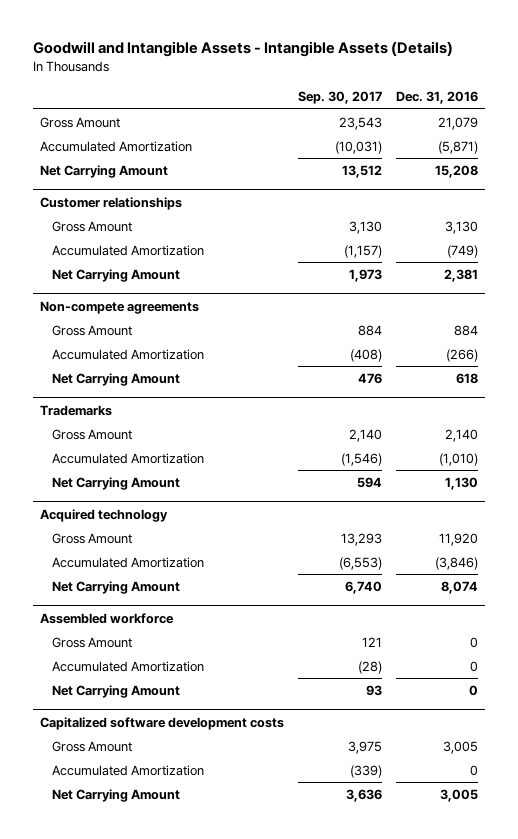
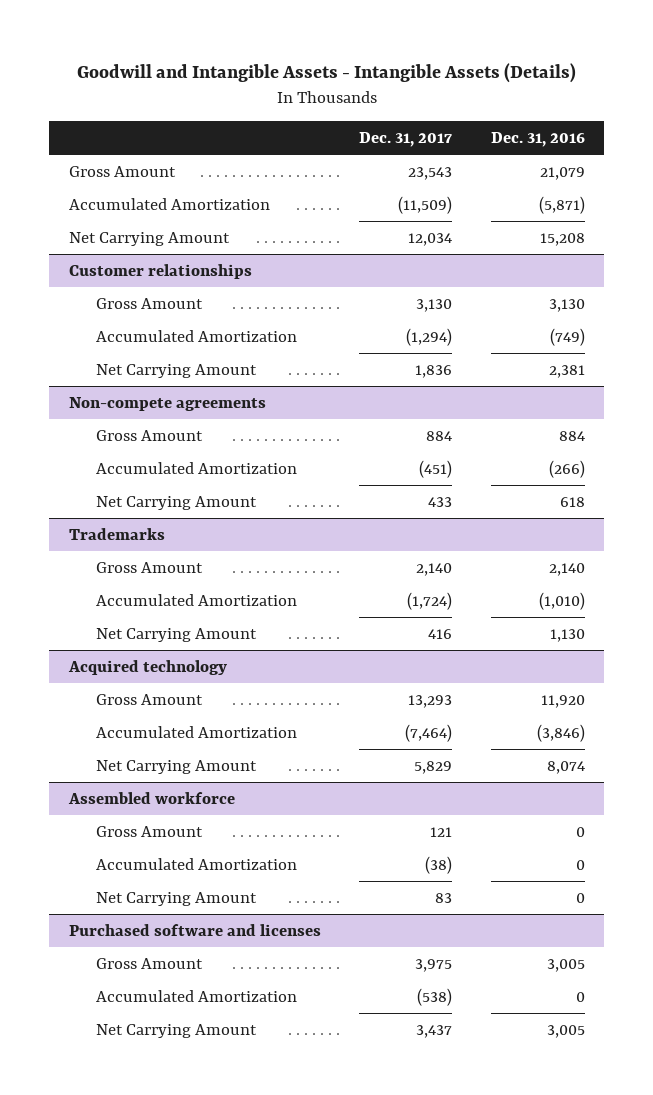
- | Sep. 30, 2017 | Dec. 31, 2016
+ | Dec. 31, 2017 | Dec. 31, 2016
- Capitalized software development costs
+ Purchased software and licenses

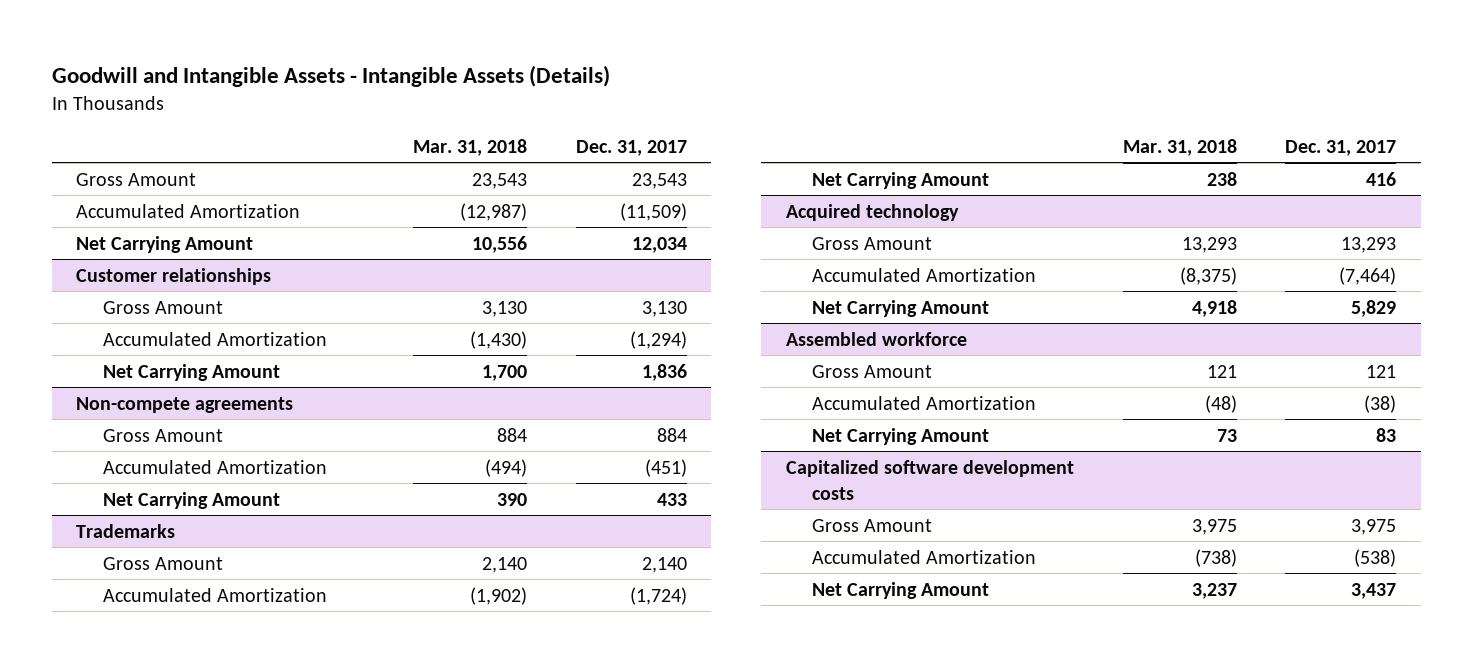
- | Dec. 31, 2017 | Dec. 31, 2016
+ | Mar. 31, 2018 | Dec. 31, 2017
- Purchased software and licenses
+ Capitalized software development costs

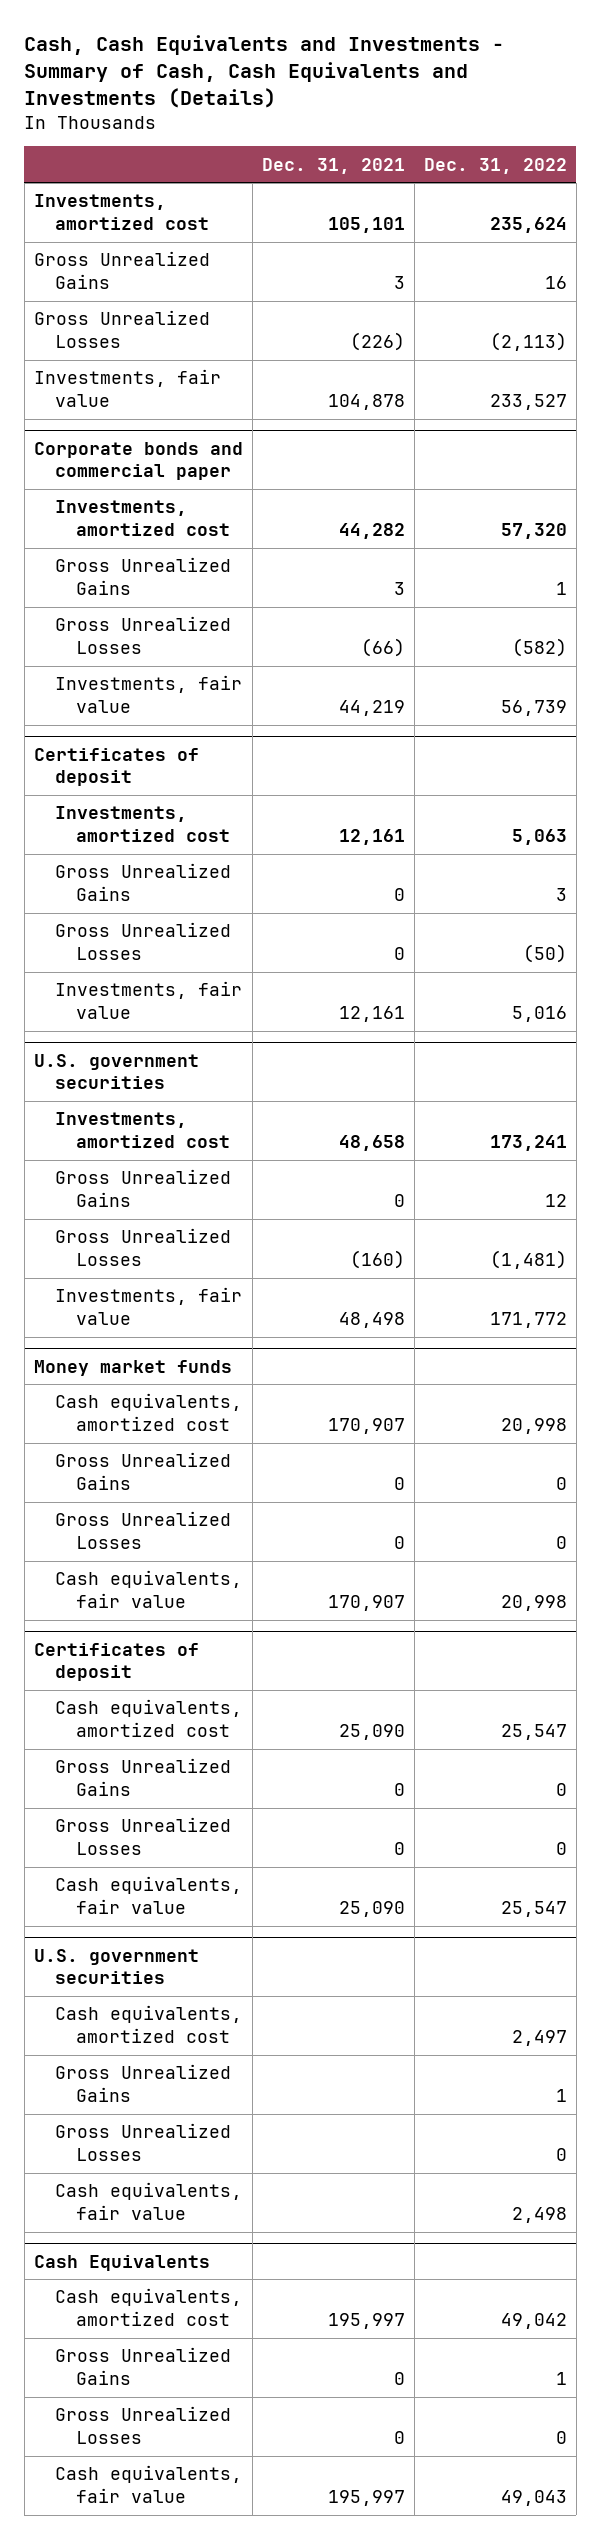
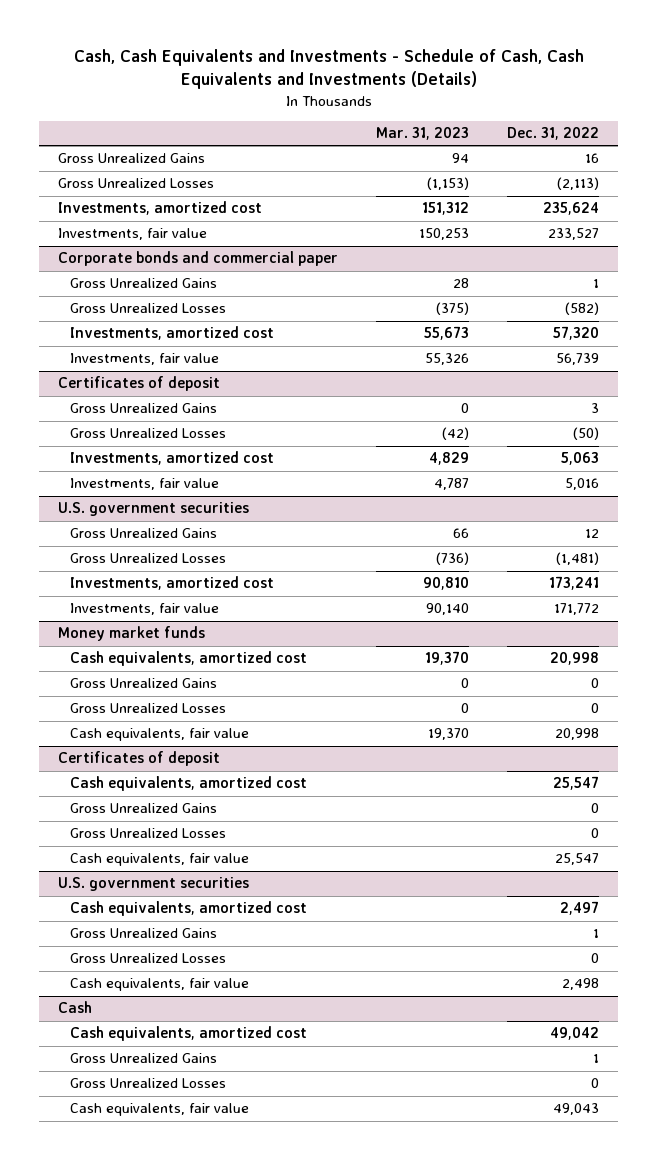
- Cash, Cash Equivalents and Investments - Summary of Cash, Cash Equivalents and Investments (Details)
+ Cash, Cash Equivalents and Investments - Schedule of Cash, Cash Equivalents and Investments (Details)
- | Dec. 31, 2021 | Dec. 31, 2022
+ | Mar. 31, 2023 | Dec. 31, 2022
moved down: Investments, amortized cost | 151,312 | 235,624
@ Corporate bonds and commercial paper
moved down: Investments, amortized cost | 55,673 | 57,320
@ Certificates of deposit
moved down: Investments, amortized cost | 4,829 | 5,063
@ U.S. government securities
moved down: Investments, amortized cost | 90,810 | 173,241
- Cash Equivalents
+ Cash

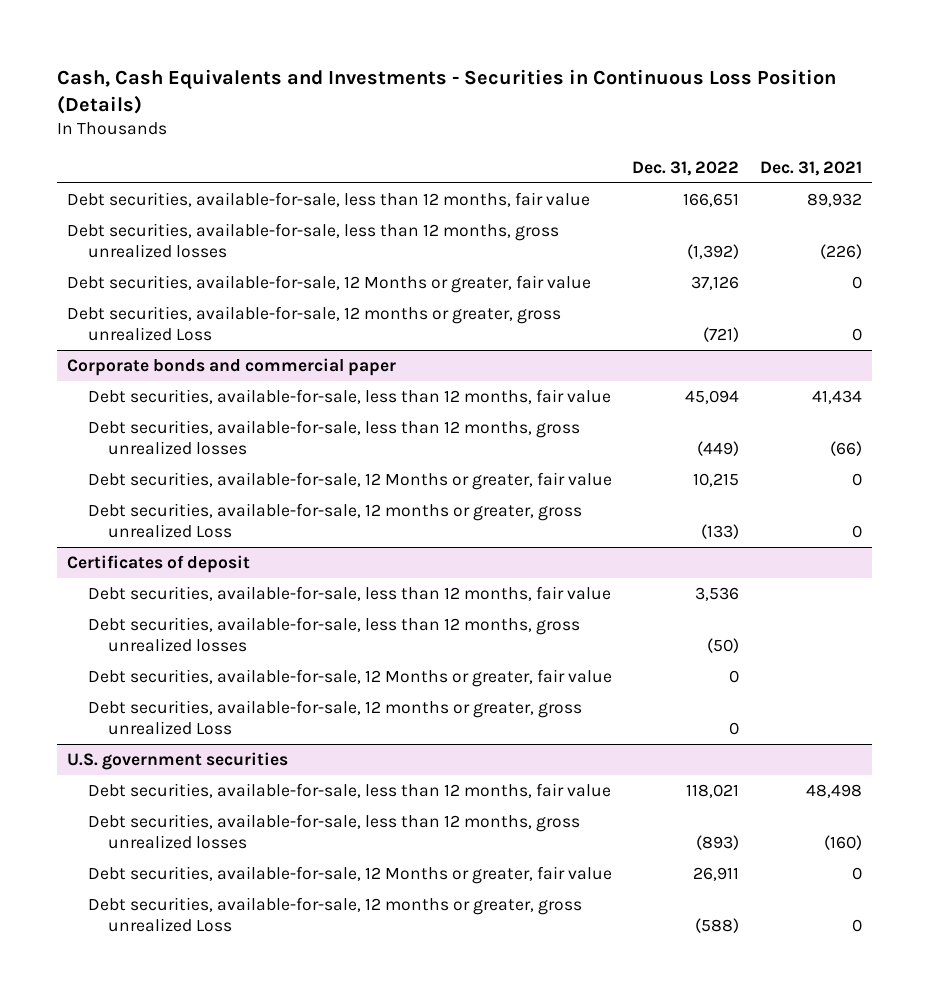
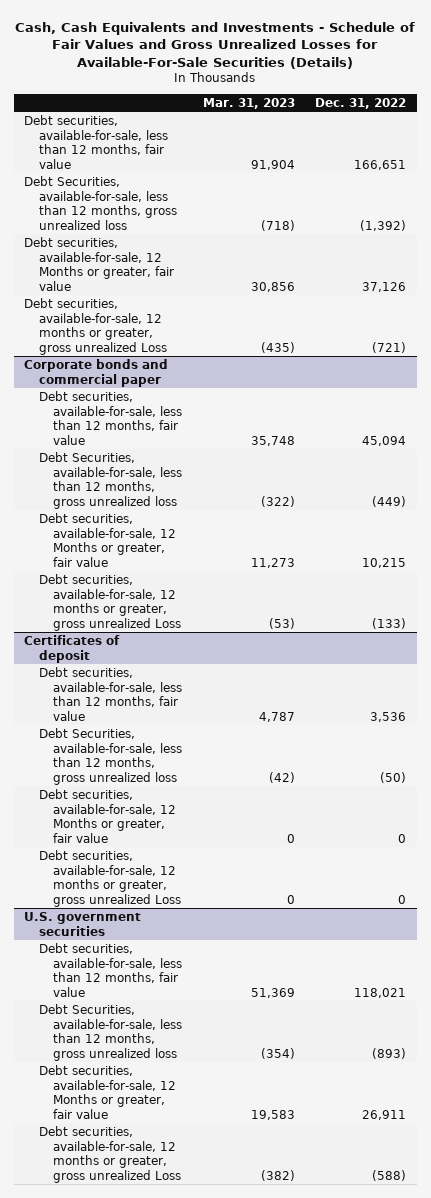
- Cash, Cash Equivalents and Investments - Securities in Continuous Loss Position (Details)
+ Cash, Cash Equivalents and Investments - Schedule of Fair Values and Gross Unrealized Losses for Available-For-Sale Securities (Details)
- | Dec. 31, 2022 | Dec. 31, 2021
+ | Mar. 31, 2023 | Dec. 31, 2022
- Debt securities, available-for-sale, less than 12 months, gross unrealized losses | (1,392) | (226)
+ Debt Securities, available-for-sale, less than 12 months, gross unrealized loss | (718) | (1,392)
@ Corporate bonds and commercial paper
- Debt securities, available-for-sale, less than 12 months, gross unrealized losses | (449) | (66)
+ Debt Securities, available-for-sale, less than 12 months, gross unrealized loss | (322) | (449)
@ Certificates of deposit
- Debt securities, available-for-sale, less than 12 months, gross unrealized losses | (50) |
+ Debt Securities, available-for-sale, less than 12 months, gross unrealized loss | (42) | (50)
@ U.S. government securities
- Debt securities, available-for-sale, less than 12 months, gross unrealized losses | (893) | (160)
+ Debt Securities, available-for-sale, less than 12 months, gross unrealized loss | (354) | (893)

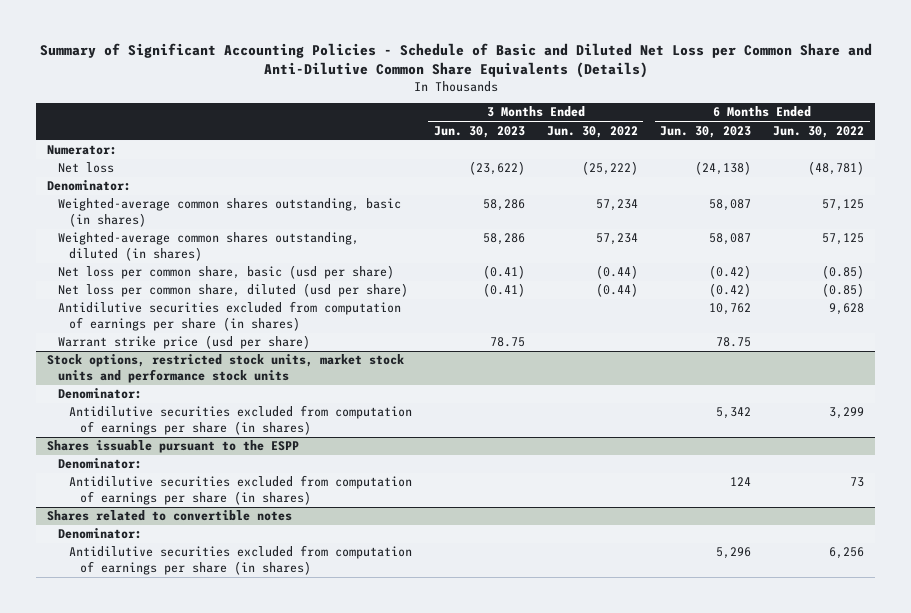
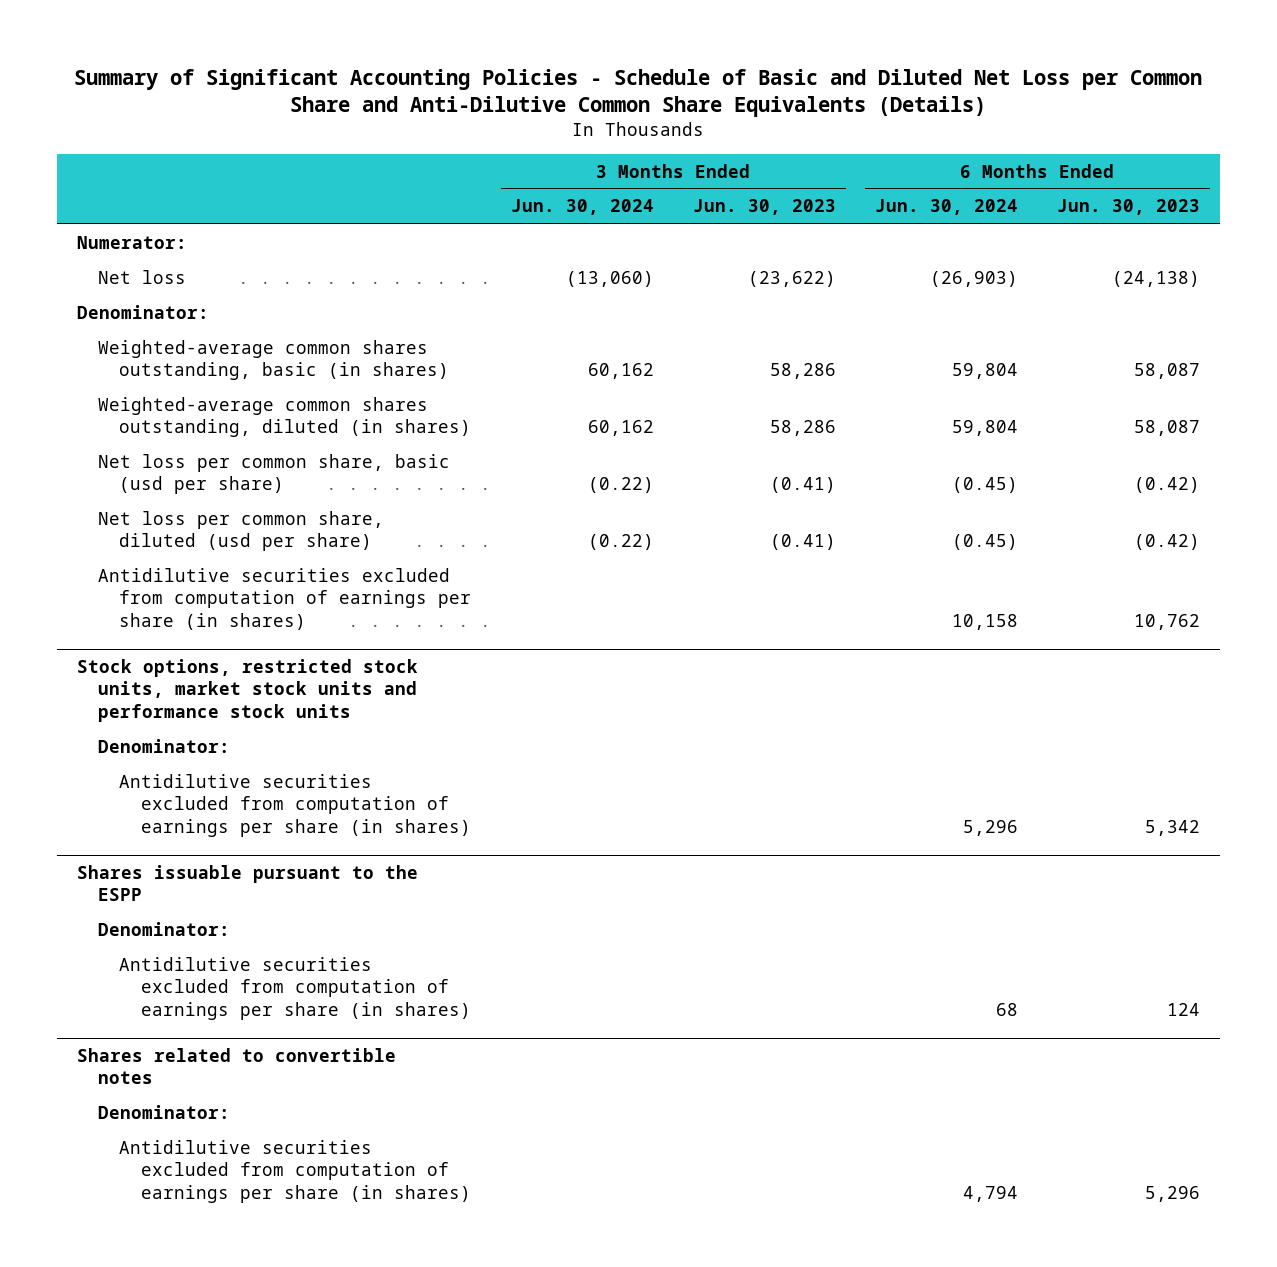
- | 3 Months Ended Jun. 30, 2023 | 3 Months Ended Jun. 30, 2022 | 6 Months Ended Jun. 30, 2023 | 6 Months Ended Jun. 30, 2022
+ | 3 Months Ended Jun. 30, 2024 | 3 Months Ended Jun. 30, 2023 | 6 Months Ended Jun. 30, 2024 | 6 Months Ended Jun. 30, 2023
- Warrant strike price (usd per share) | 78.75 | | 78.75 |

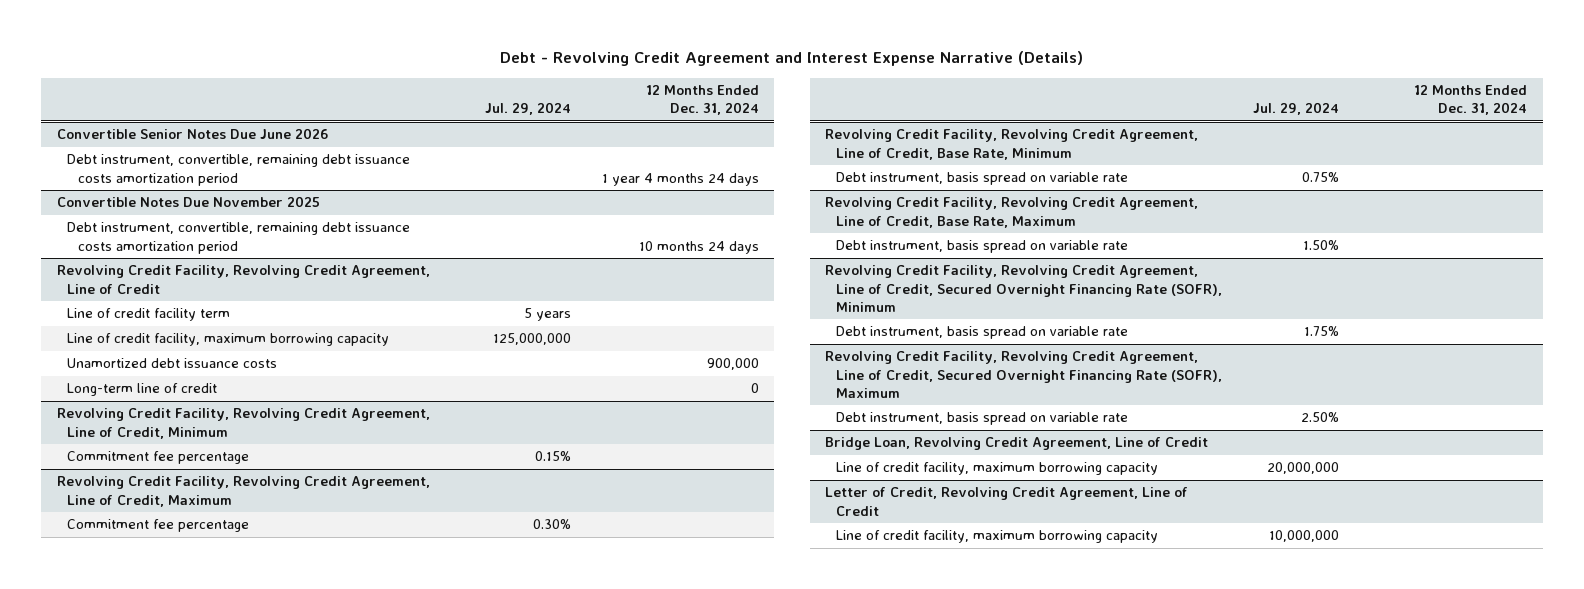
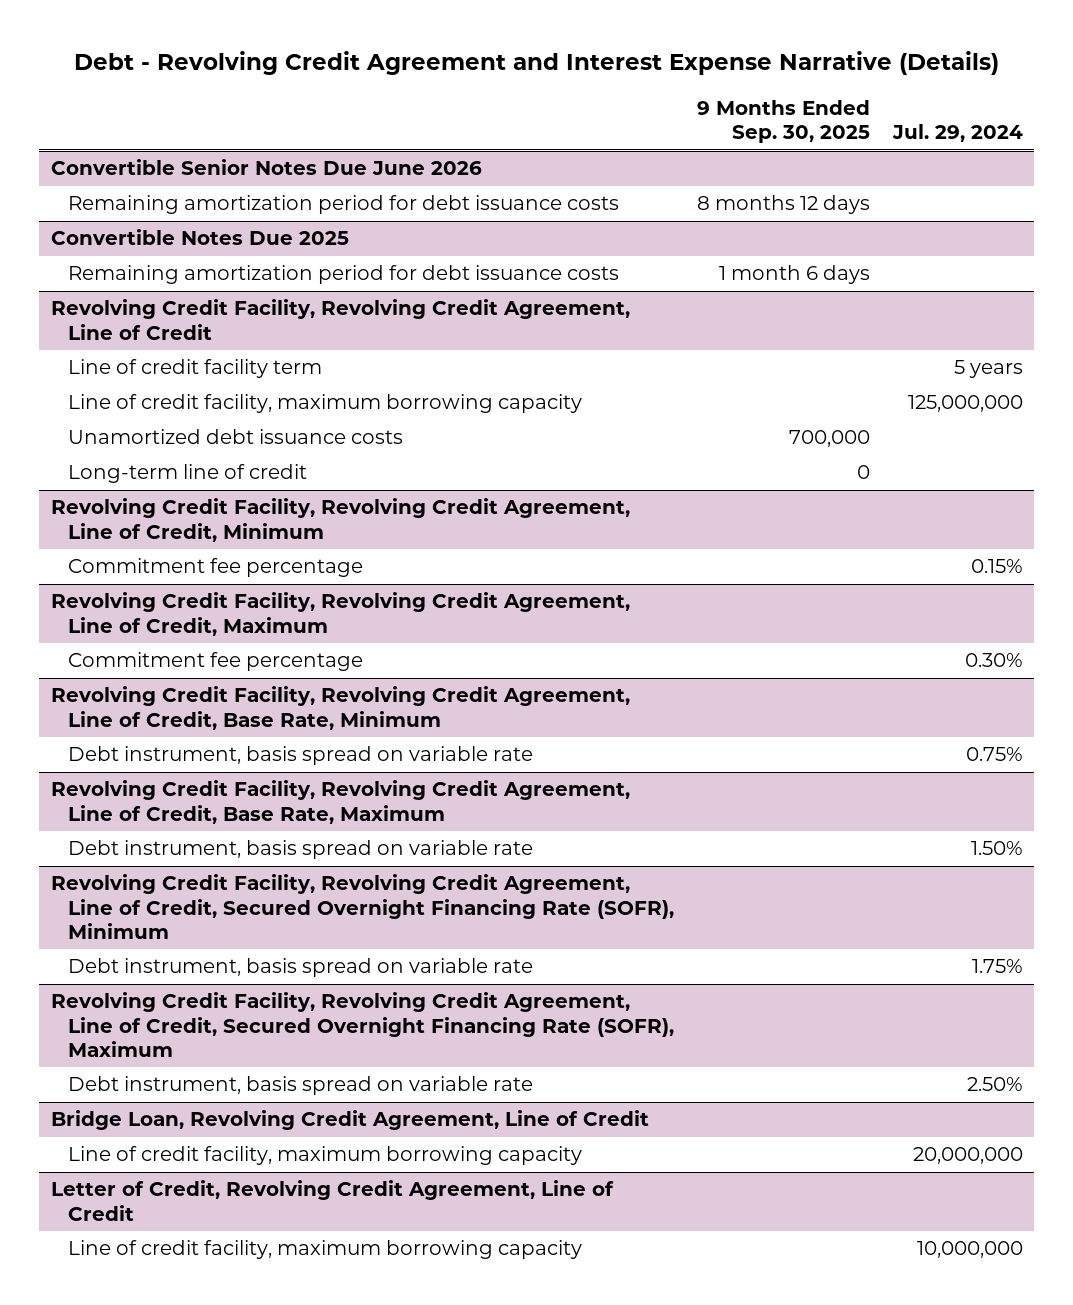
- | Jul. 29, 2024 | 12 Months Ended Dec. 31, 2024
+ | 9 Months Ended Sep. 30, 2025 | Jul. 29, 2024
@ Convertible Senior Notes Due June 2026
- Debt instrument, convertible, remaining debt issuance costs amortization period | | 1 year 4 months 24 days
- Convertible Notes Due November 2025
- Debt instrument, convertible, remaining debt issuance costs amortization period | | 10 months 24 days
@ Convertible Senior Notes Due June 2026
+ Remaining amortization period for debt issuance costs | 8 months 12 days |
+ Convertible Notes Due 2025
+ Remaining amortization period for debt issuance costs | 1 month 6 days |

